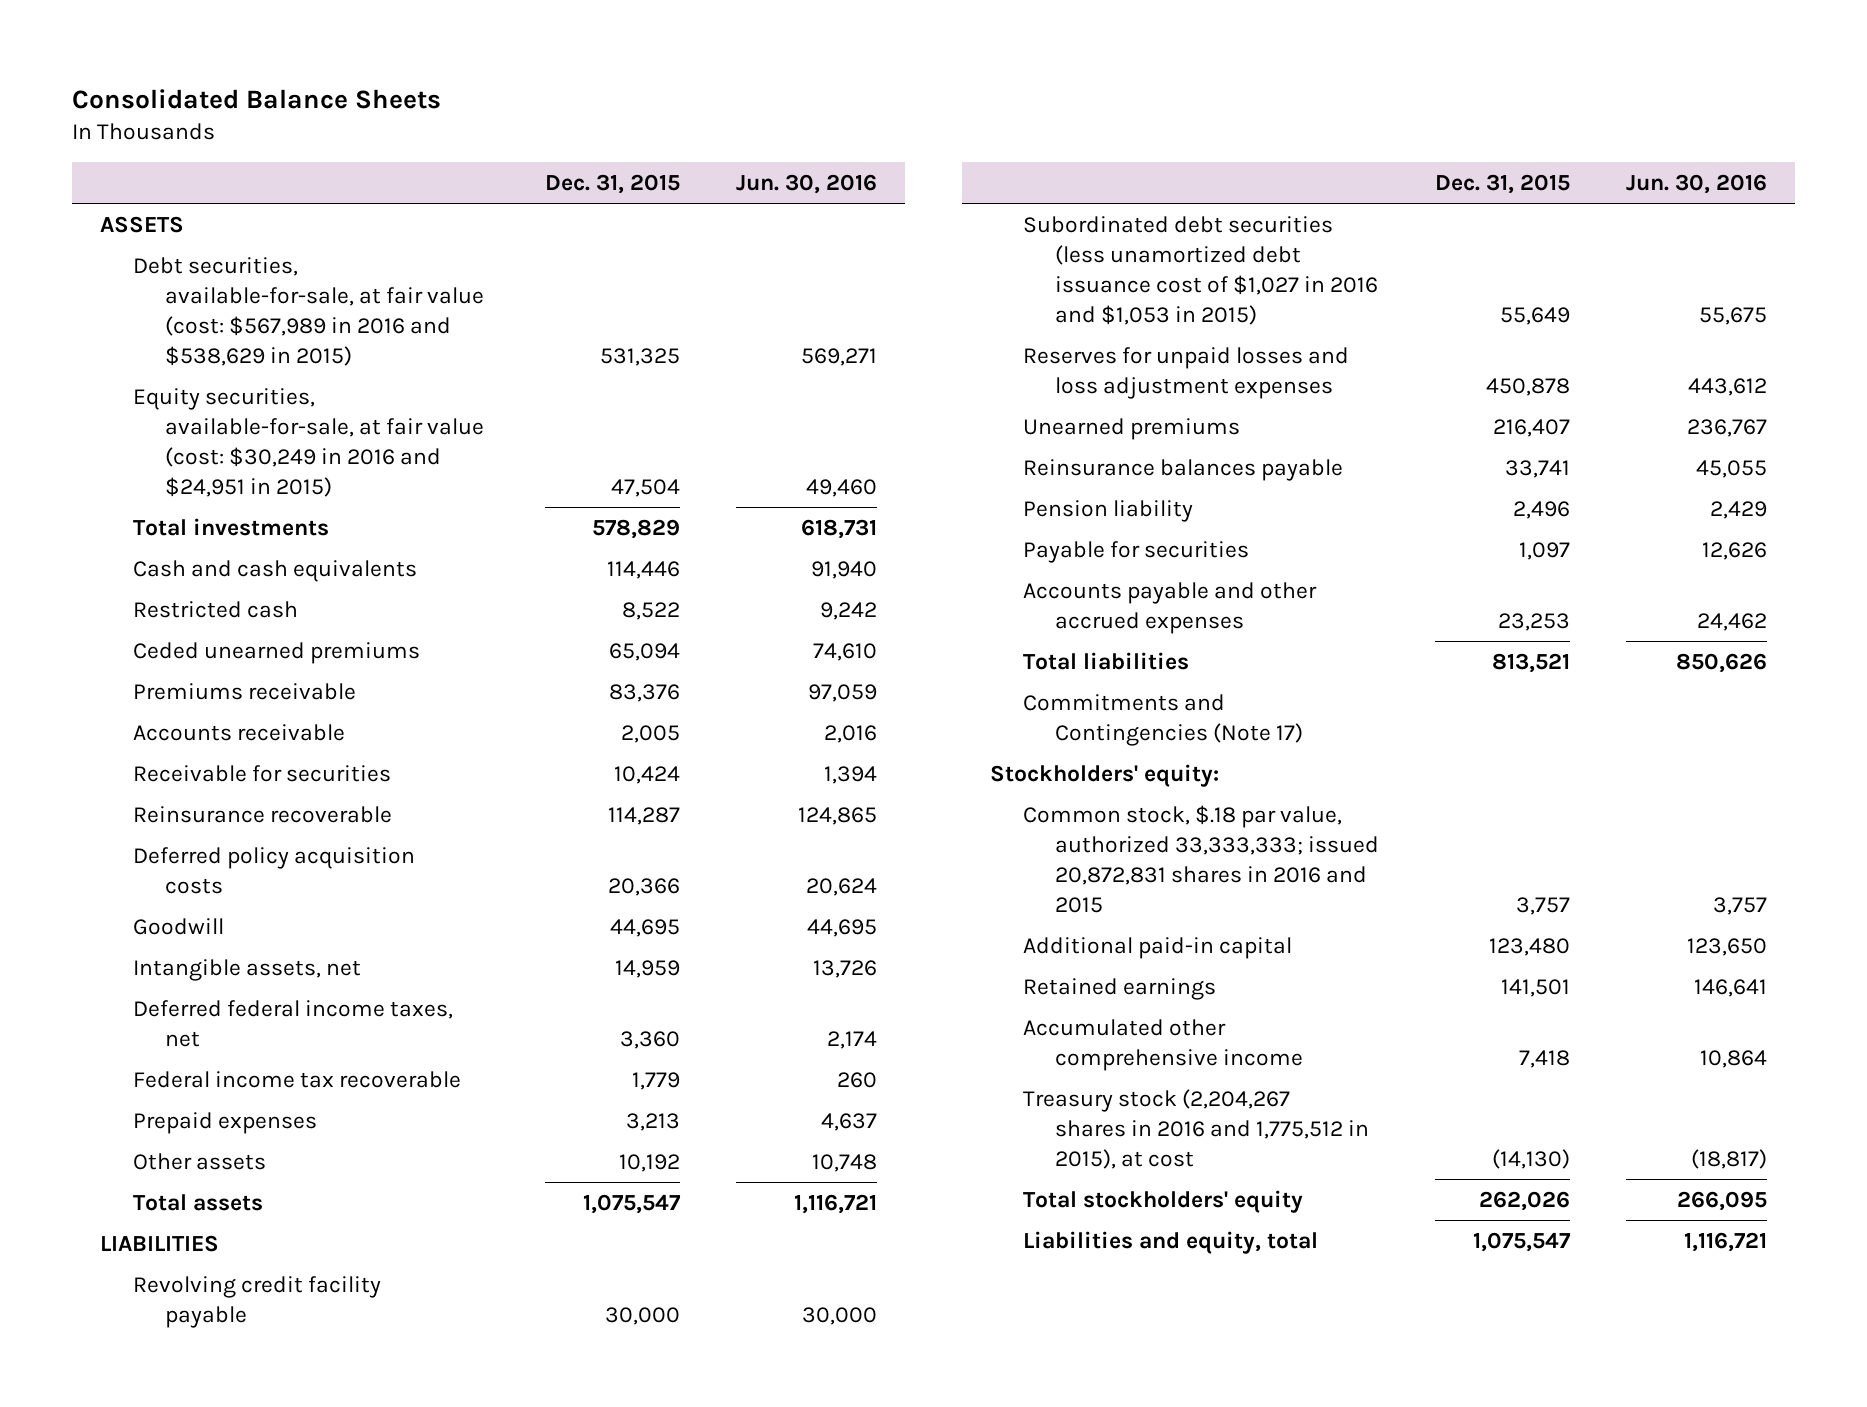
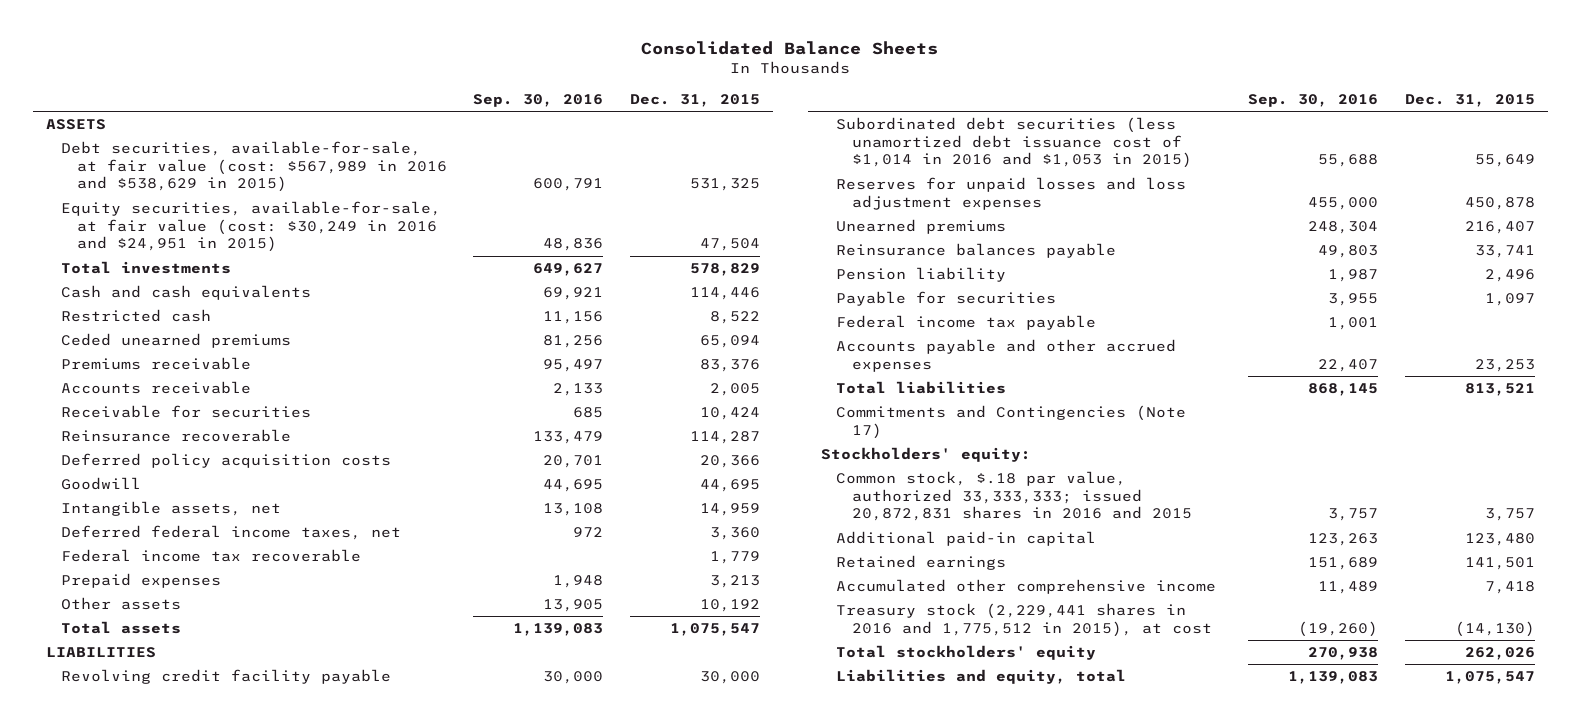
- | Dec. 31, 2015 | Jun. 30, 2016
+ | Sep. 30, 2016 | Dec. 31, 2015
- Subordinated debt securities (less unamortized debt issuance cost of $1,027 in 2016 and $1,053 in 2015) | 55,649 | 55,675
+ Subordinated debt securities (less unamortized debt issuance cost of $1,014 in 2016 and $1,053 in 2015) | 55,688 | 55,649
+ Federal income tax payable | 1,001 |
- Treasury stock (2,204,267 shares in 2016 and 1,775,512 in 2015), at cost | (14,130) | (18,817)
+ Treasury stock (2,229,441 shares in 2016 and 1,775,512 in 2015), at cost | (19,260) | (14,130)

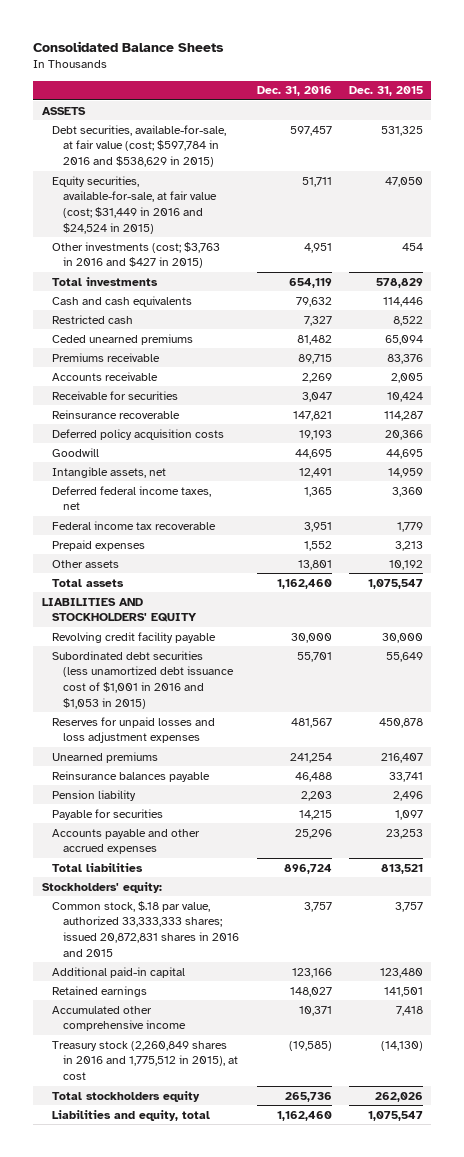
- | Sep. 30, 2016 | Dec. 31, 2015
+ | Dec. 31, 2016 | Dec. 31, 2015
- Debt securities, available-for-sale, at fair value (cost: $567,989 in 2016 and $538,629 in 2015) | 600,791 | 531,325
- Equity securities, available-for-sale, at fair value (cost: $30,249 in 2016 and $24,951 in 2015) | 48,836 | 47,504
+ Debt securities, available-for-sale, at fair value (cost; $597,784 in 2016 and $538,629 in 2015) | 597,457 | 531,325
+ Equity securities, available-for-sale, at fair value (cost; $31,449 in 2016 and $24,524 in 2015) | 51,711 | 47,050
+ Other investments (cost; $3,763 in 2016 and $427 in 2015) | 4,951 | 454
- LIABILITIES
+ LIABILITIES AND STOCKHOLDERS' EQUITY
- Subordinated debt securities (less unamortized debt issuance cost of $1,014 in 2016 and $1,053 in 2015) | 55,688 | 55,649
+ Subordinated debt securities (less unamortized debt issuance cost of $1,001 in 2016 and $1,053 in 2015) | 55,701 | 55,649
- Federal income tax payable | 1,001 |
- Commitments and Contingencies (Note 17)
- Common stock, $.18 par value, authorized 33,333,333; issued 20,872,831 shares in 2016 and 2015 | 3,757 | 3,757
+ Common stock, $.18 par value, authorized 33,333,333 shares; issued 20,872,831 shares in 2016 and 2015 | 3,757 | 3,757
- Treasury stock (2,229,441 shares in 2016 and 1,775,512 in 2015), at cost | (19,260) | (14,130)
- Total stockholders' equity | 270,938 | 262,026
+ Treasury stock (2,260,849 shares in 2016 and 1,775,512 in 2015), at cost | (19,585) | (14,130)
+ Total stockholders equity | 265,736 | 262,026

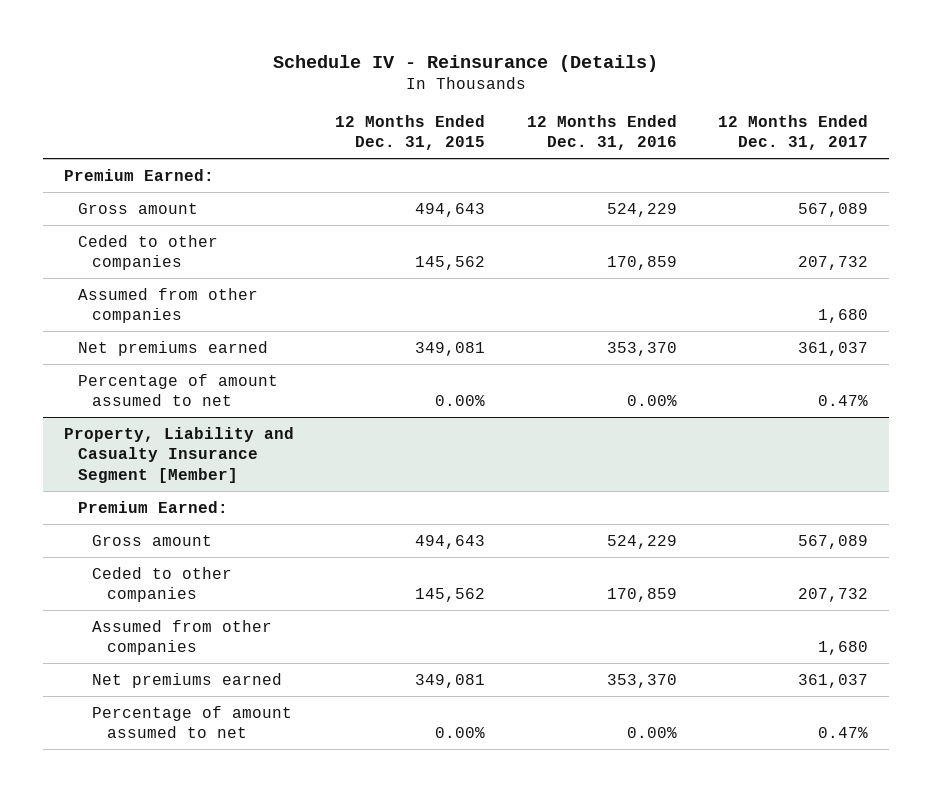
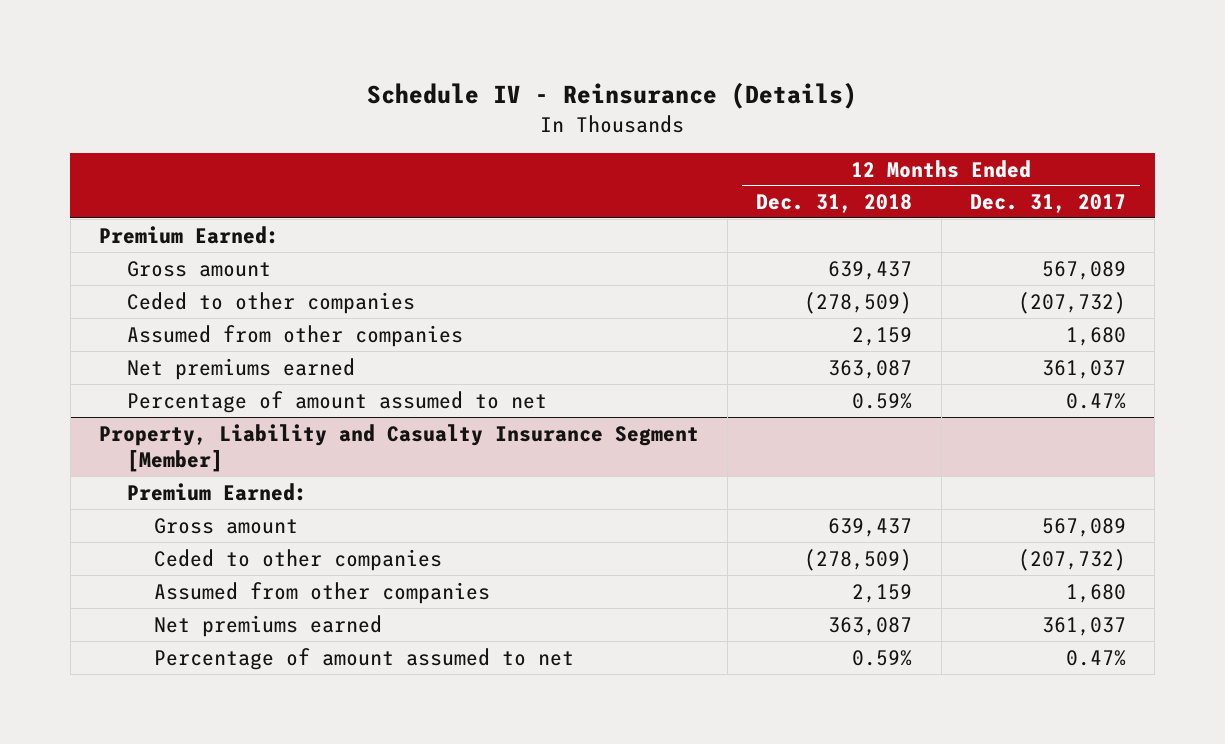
- | 12 Months Ended Dec. 31, 2015 | 12 Months Ended Dec. 31, 2016 | 12 Months Ended Dec. 31, 2017
+ | 12 Months Ended Dec. 31, 2018 | 12 Months Ended Dec. 31, 2017
- Ceded to other companies | 145,562 | 170,859 | 207,732
+ Ceded to other companies | (278,509) | (207,732)
@ Property, Liability and Casualty Insurance Segment [Member]
- Ceded to other companies | 145,562 | 170,859 | 207,732
+ Ceded to other companies | (278,509) | (207,732)

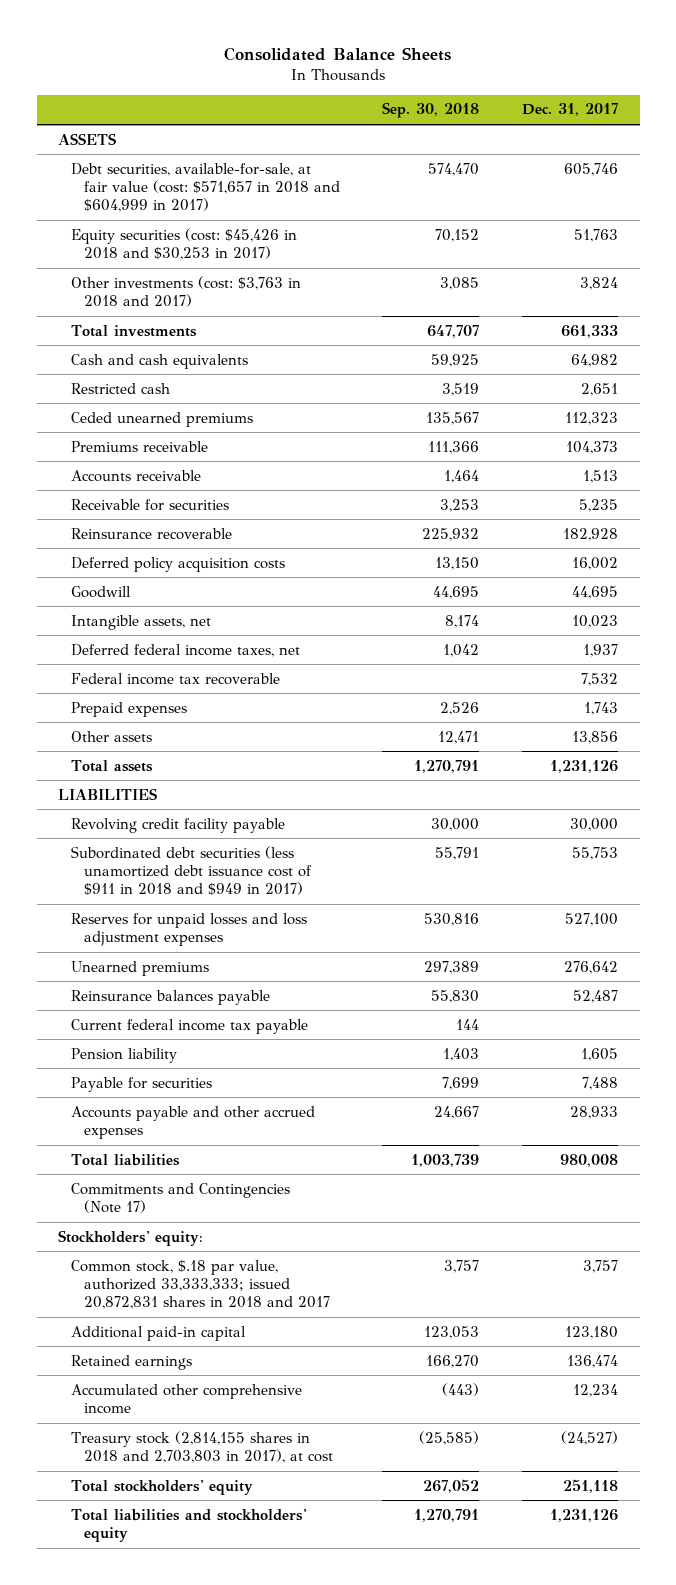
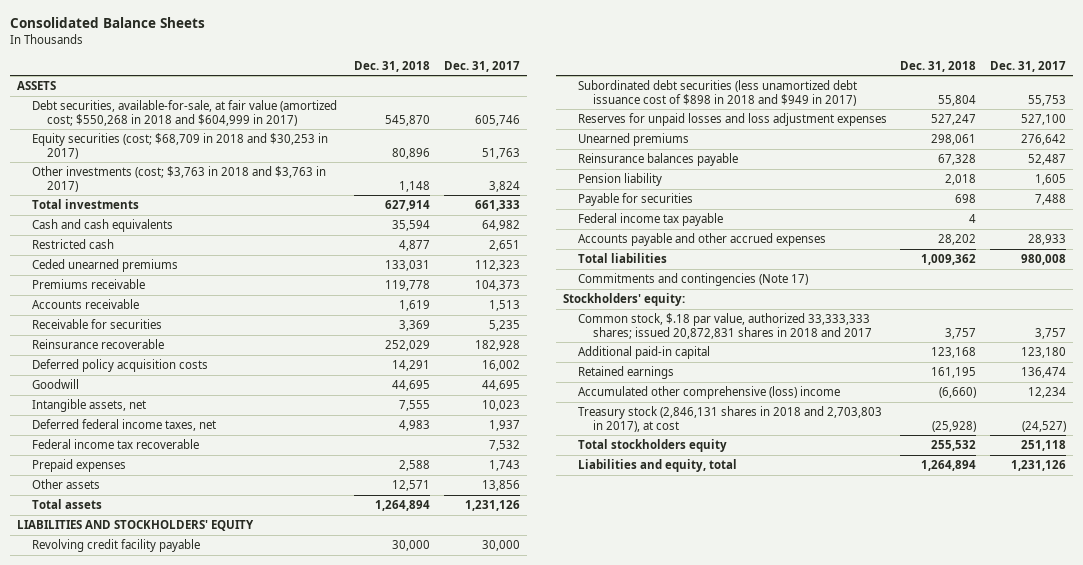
- | Sep. 30, 2018 | Dec. 31, 2017
+ | Dec. 31, 2018 | Dec. 31, 2017
- Debt securities, available-for-sale, at fair value (cost: $571,657 in 2018 and $604,999 in 2017) | 574,470 | 605,746
- Equity securities (cost: $45,426 in 2018 and $30,253 in 2017) | 70,152 | 51,763
- Other investments (cost: $3,763 in 2018 and 2017) | 3,085 | 3,824
+ Debt securities, available-for-sale, at fair value (amortized cost; $550,268 in 2018 and $604,999 in 2017) | 545,870 | 605,746
+ Equity securities (cost; $68,709 in 2018 and $30,253 in 2017) | 80,896 | 51,763
+ Other investments (cost; $3,763 in 2018 and $3,763 in 2017) | 1,148 | 3,824
- LIABILITIES
+ LIABILITIES AND STOCKHOLDERS' EQUITY
- Subordinated debt securities (less unamortized debt issuance cost of $911 in 2018 and $949 in 2017) | 55,791 | 55,753
+ Subordinated debt securities (less unamortized debt issuance cost of $898 in 2018 and $949 in 2017) | 55,804 | 55,753
- Current federal income tax payable | 144 |
+ Federal income tax payable | 4 |
- Commitments and Contingencies (Note 17)
+ Commitments and contingencies (Note 17)
- Common stock, $.18 par value, authorized 33,333,333; issued 20,872,831 shares in 2018 and 2017 | 3,757 | 3,757
+ Common stock, $.18 par value, authorized 33,333,333 shares; issued 20,872,831 shares in 2018 and 2017 | 3,757 | 3,757
- Accumulated other comprehensive income | (443) | 12,234
- Treasury stock (2,814,155 shares in 2018 and 2,703,803 in 2017), at cost | (25,585) | (24,527)
- Total stockholders' equity | 267,052 | 251,118
- Total liabilities and stockholders' equity | 1,270,791 | 1,231,126
+ Accumulated other comprehensive (loss) income | (6,660) | 12,234
+ Treasury stock (2,846,131 shares in 2018 and 2,703,803 in 2017), at cost | (25,928) | (24,527)
+ Total stockholders equity | 255,532 | 251,118
+ Liabilities and equity, total | 1,264,894 | 1,231,126

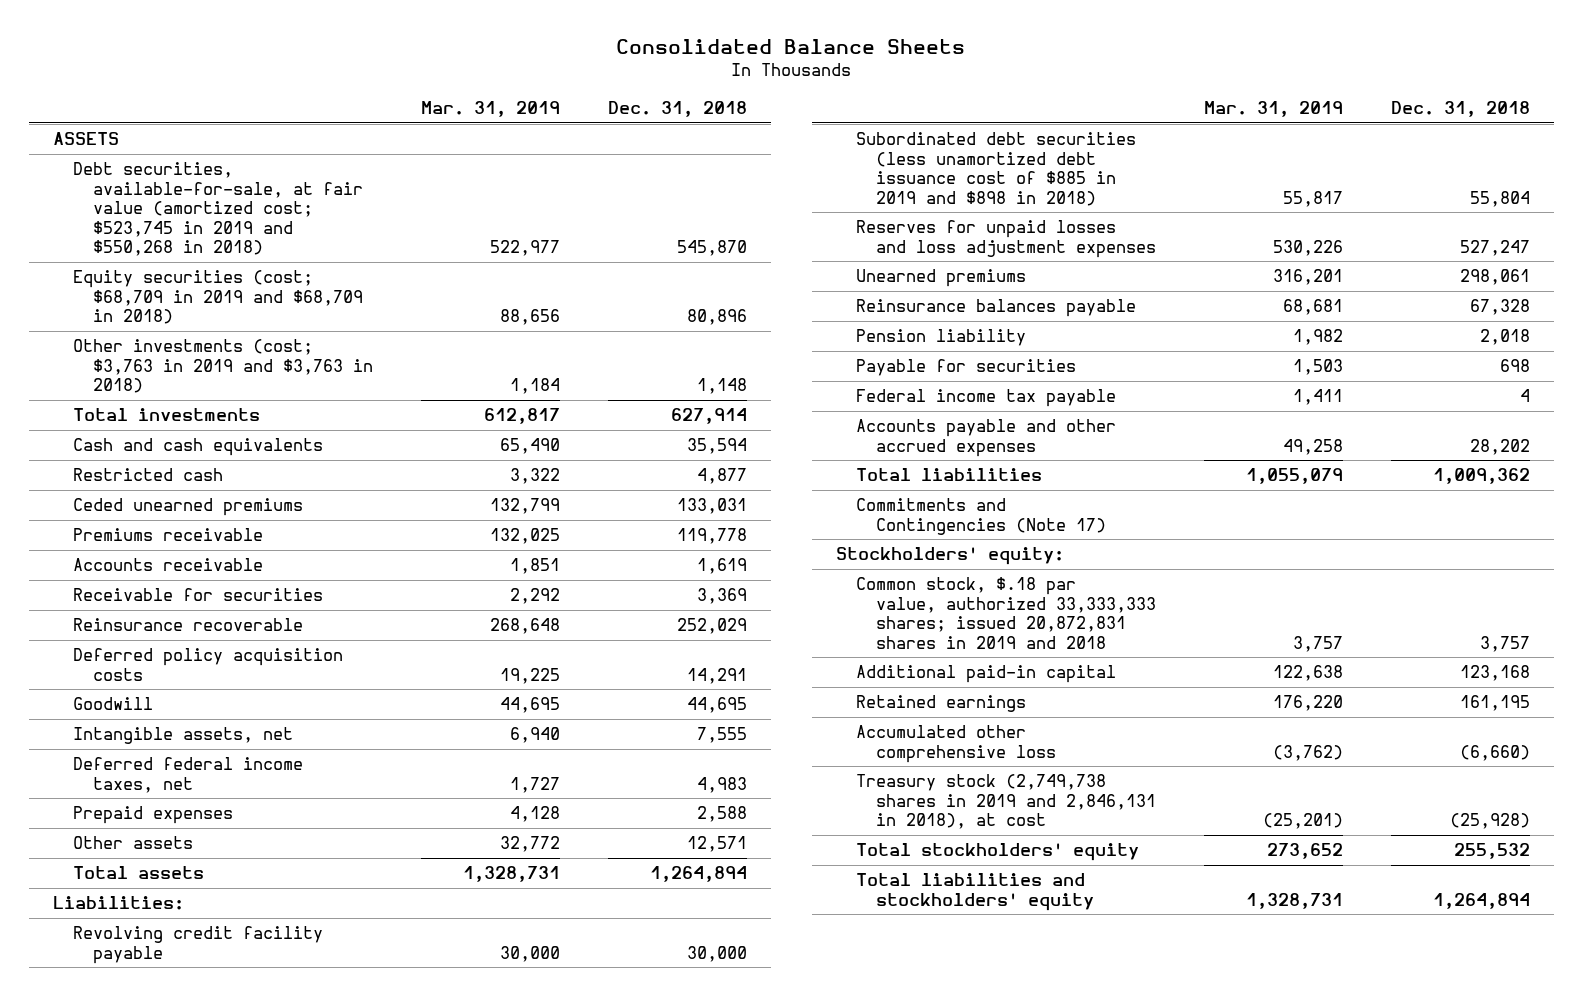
- | Dec. 31, 2018 | Dec. 31, 2017
+ | Mar. 31, 2019 | Dec. 31, 2018
- Debt securities, available-for-sale, at fair value (amortized cost; $550,268 in 2018 and $604,999 in 2017) | 545,870 | 605,746
- Equity securities (cost; $68,709 in 2018 and $30,253 in 2017) | 80,896 | 51,763
- Other investments (cost; $3,763 in 2018 and $3,763 in 2017) | 1,148 | 3,824
+ Debt securities, available-for-sale, at fair value (amortized cost; $523,745 in 2019 and $550,268 in 2018) | 522,977 | 545,870
+ Equity securities (cost; $68,709 in 2019 and $68,709 in 2018) | 88,656 | 80,896
+ Other investments (cost; $3,763 in 2019 and $3,763 in 2018) | 1,184 | 1,148
- Federal income tax recoverable | | 7,532
- LIABILITIES AND STOCKHOLDERS' EQUITY
+ Liabilities:
- Subordinated debt securities (less unamortized debt issuance cost of $898 in 2018 and $949 in 2017) | 55,804 | 55,753
+ Subordinated debt securities (less unamortized debt issuance cost of $885 in 2019 and $898 in 2018) | 55,817 | 55,804
- Commitments and contingencies (Note 17)
+ Commitments and Contingencies (Note 17)
- Common stock, $.18 par value, authorized 33,333,333 shares; issued 20,872,831 shares in 2018 and 2017 | 3,757 | 3,757
+ Common stock, $.18 par value, authorized 33,333,333 shares; issued 20,872,831 shares in 2019 and 2018 | 3,757 | 3,757
- Accumulated other comprehensive (loss) income | (6,660) | 12,234
- Treasury stock (2,846,131 shares in 2018 and 2,703,803 in 2017), at cost | (25,928) | (24,527)
- Total stockholders equity | 255,532 | 251,118
- Liabilities and equity, total | 1,264,894 | 1,231,126
+ Accumulated other comprehensive loss | (3,762) | (6,660)
+ Treasury stock (2,749,738 shares in 2019 and 2,846,131 in 2018), at cost | (25,201) | (25,928)
+ Total stockholders' equity | 273,652 | 255,532
+ Total liabilities and stockholders' equity | 1,328,731 | 1,264,894

